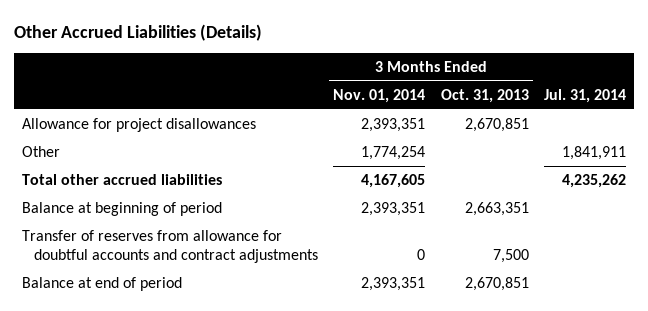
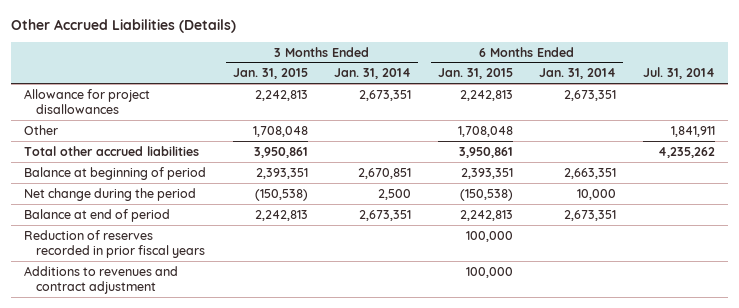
- | 3 Months Ended Nov. 01, 2014 | 3 Months Ended Oct. 31, 2013 | Jul. 31, 2014
+ | 3 Months Ended Jan. 31, 2015 | 3 Months Ended Jan. 31, 2014 | 6 Months Ended Jan. 31, 2015 | 6 Months Ended Jan. 31, 2014 | Jul. 31, 2014
- Transfer of reserves from allowance for doubtful accounts and contract adjustments | 0 | 7,500 |
+ Net change during the period | (150,538) | 2,500 | (150,538) | 10,000 |
+ Reduction of reserves recorded in prior fiscal years | | | 100,000 | |
+ Additions to revenues and contract adjustment | | | 100,000 | |

